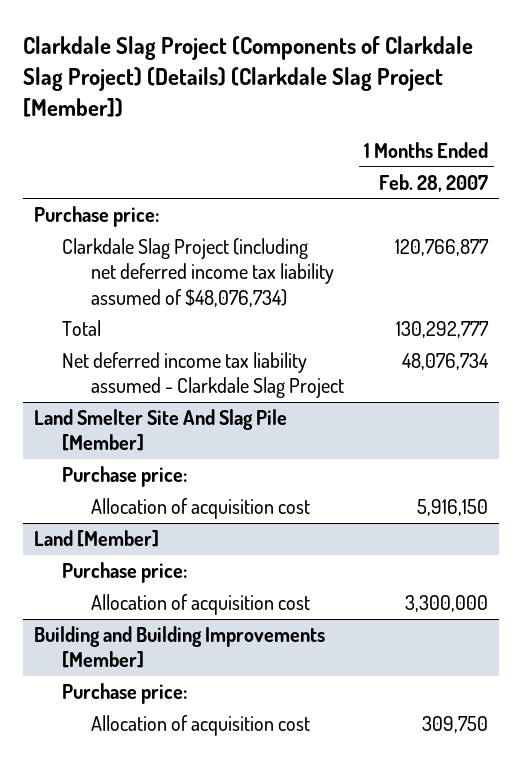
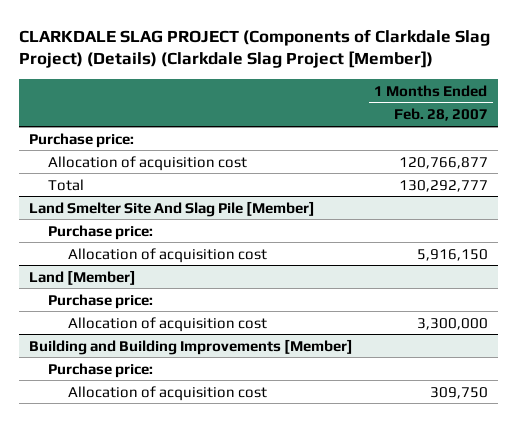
- Clarkdale Slag Project (Components of Clarkdale Slag Project) (Details) (Clarkdale Slag Project [Member])
+ CLARKDALE SLAG PROJECT (Components of Clarkdale Slag Project) (Details) (Clarkdale Slag Project [Member])
- Clarkdale Slag Project (including net deferred income tax liability assumed of $48,076,734) | 120,766,877
+ Allocation of acquisition cost | 120,766,877
- Net deferred income tax liability assumed - Clarkdale Slag Project | 48,076,734

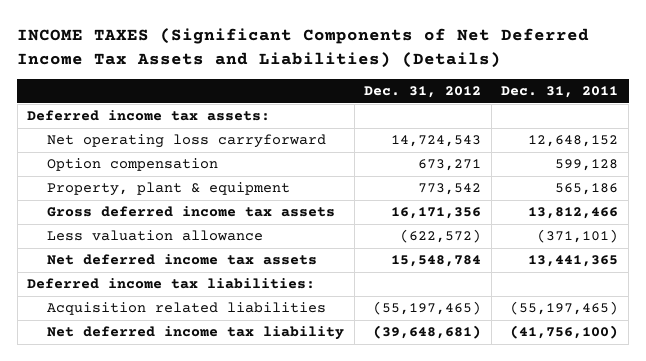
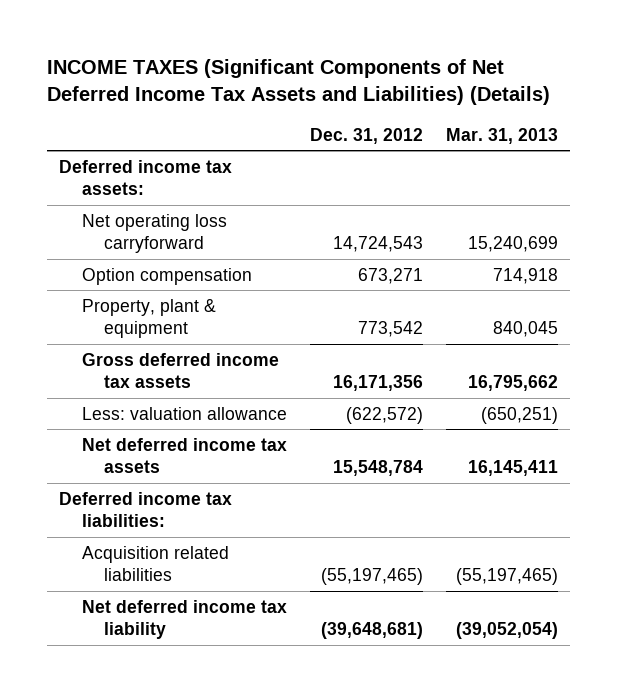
- | Dec. 31, 2012 | Dec. 31, 2011
+ | Dec. 31, 2012 | Mar. 31, 2013
- Less valuation allowance | (622,572) | (371,101)
+ Less: valuation allowance | (622,572) | (650,251)

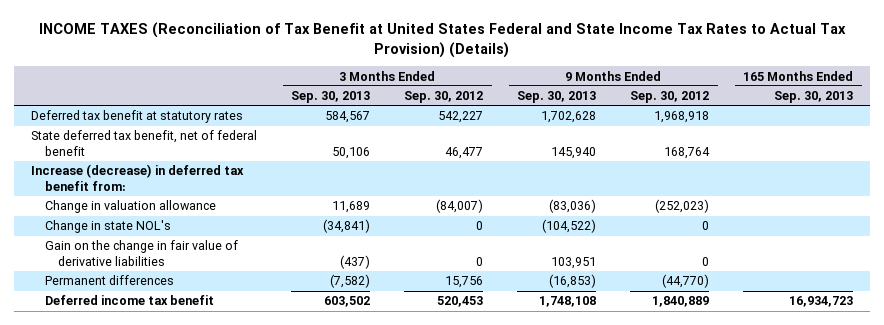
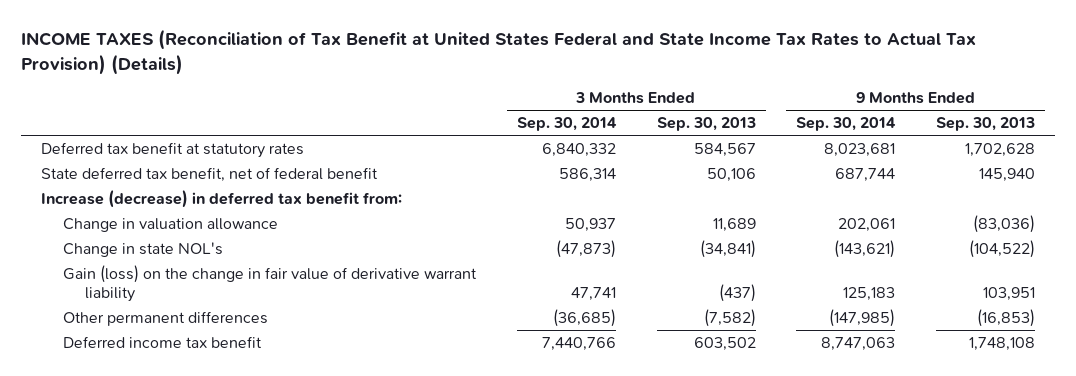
- | 3 Months Ended Sep. 30, 2013 | 3 Months Ended Sep. 30, 2012 | 9 Months Ended Sep. 30, 2013 | 9 Months Ended Sep. 30, 2012 | 165 Months Ended Sep. 30, 2013
+ | 3 Months Ended Sep. 30, 2014 | 3 Months Ended Sep. 30, 2013 | 9 Months Ended Sep. 30, 2014 | 9 Months Ended Sep. 30, 2013
- Gain on the change in fair value of derivative liabilities | (437) | 0 | 103,951 | 0 |
- Permanent differences | (7,582) | 15,756 | (16,853) | (44,770) |
+ Gain (loss) on the change in fair value of derivative warrant liability | 47,741 | (437) | 125,183 | 103,951
+ Other permanent differences | (36,685) | (7,582) | (147,985) | (16,853)

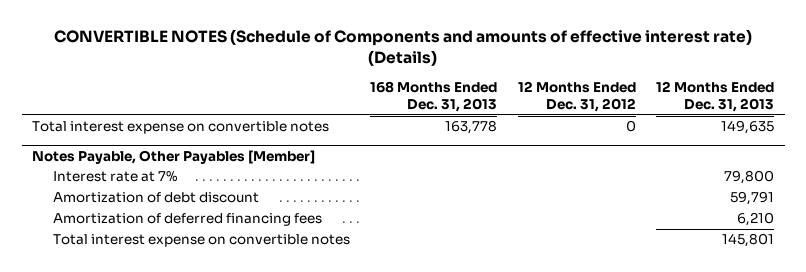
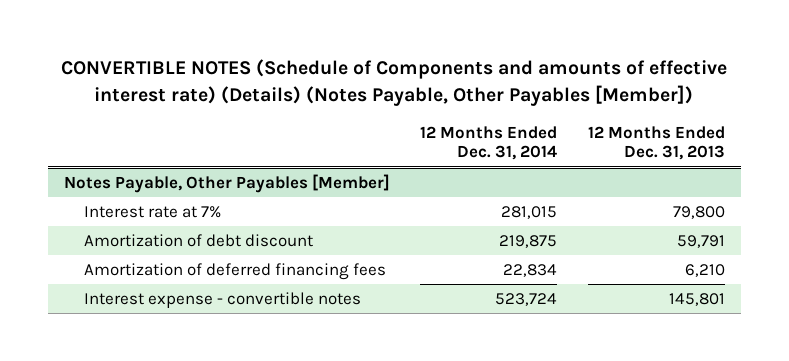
- CONVERTIBLE NOTES (Schedule of Components and amounts of effective interest rate) (Details)
+ CONVERTIBLE NOTES (Schedule of Components and amounts of effective interest rate) (Details) (Notes Payable, Other Payables [Member])
- | 168 Months Ended Dec. 31, 2013 | 12 Months Ended Dec. 31, 2012 | 12 Months Ended Dec. 31, 2013
+ | 12 Months Ended Dec. 31, 2014 | 12 Months Ended Dec. 31, 2013
- Total interest expense on convertible notes | 163,778 | 0 | 149,635
@ Notes Payable, Other Payables [Member]
- Total interest expense on convertible notes | | | 145,801
+ Interest expense - convertible notes | 523,724 | 145,801

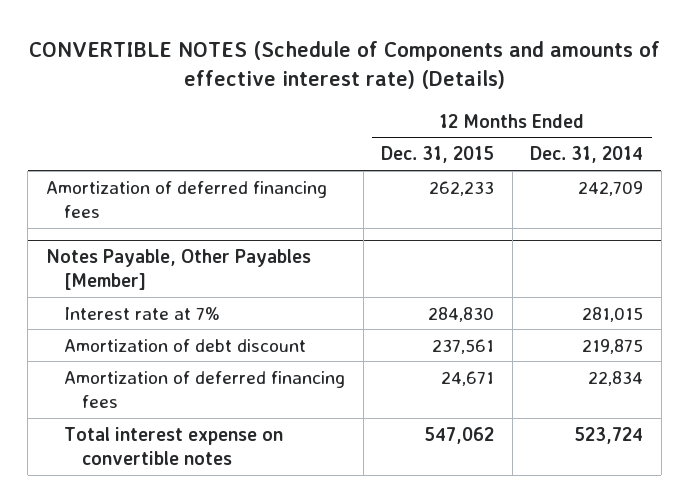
- CONVERTIBLE NOTES (Schedule of Components and amounts of effective interest rate) (Details) (Notes Payable, Other Payables [Member])
+ CONVERTIBLE NOTES (Schedule of Components and amounts of effective interest rate) (Details)
- | 12 Months Ended Dec. 31, 2014 | 12 Months Ended Dec. 31, 2013
+ | 12 Months Ended Dec. 31, 2015 | 12 Months Ended Dec. 31, 2014
+ Amortization of deferred financing fees | 262,233 | 242,709
@ Notes Payable, Other Payables [Member]
- Interest expense - convertible notes | 523,724 | 145,801
+ Total interest expense on convertible notes | 547,062 | 523,724

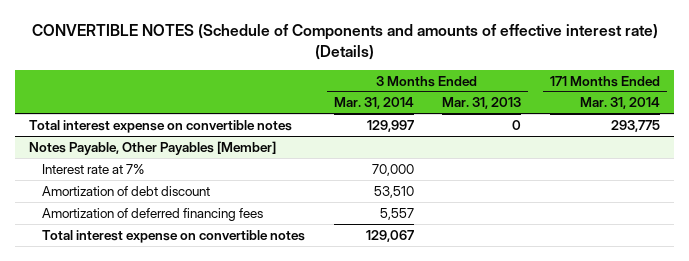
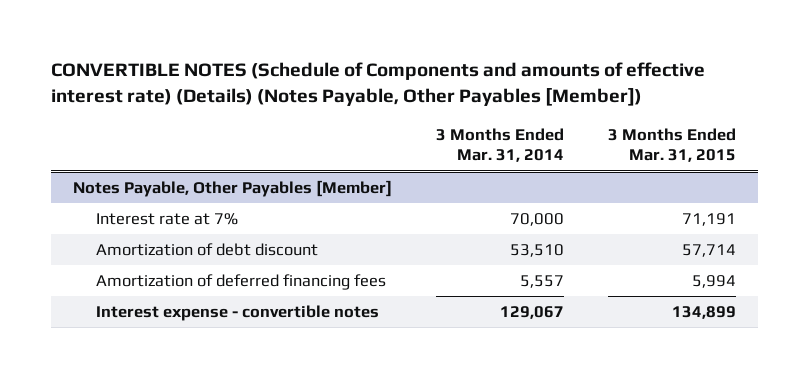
- CONVERTIBLE NOTES (Schedule of Components and amounts of effective interest rate) (Details)
+ CONVERTIBLE NOTES (Schedule of Components and amounts of effective interest rate) (Details) (Notes Payable, Other Payables [Member])
- | 3 Months Ended Mar. 31, 2014 | 3 Months Ended Mar. 31, 2013 | 171 Months Ended Mar. 31, 2014
+ | 3 Months Ended Mar. 31, 2014 | 3 Months Ended Mar. 31, 2015
- Total interest expense on convertible notes | 129,997 | 0 | 293,775
@ Notes Payable, Other Payables [Member]
- Total interest expense on convertible notes | 129,067 | |
+ Interest expense - convertible notes | 129,067 | 134,899

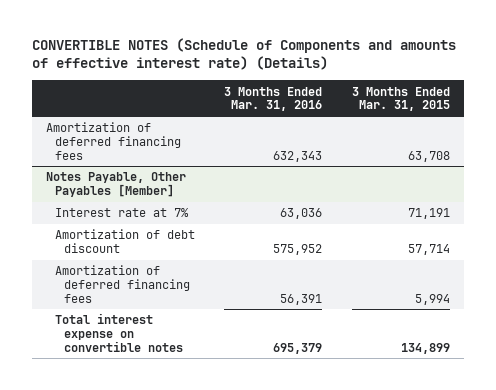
- CONVERTIBLE NOTES (Schedule of Components and amounts of effective interest rate) (Details) (Notes Payable, Other Payables [Member])
+ CONVERTIBLE NOTES (Schedule of Components and amounts of effective interest rate) (Details)
- | 3 Months Ended Mar. 31, 2014 | 3 Months Ended Mar. 31, 2015
+ | 3 Months Ended Mar. 31, 2016 | 3 Months Ended Mar. 31, 2015
+ Amortization of deferred financing fees | 632,343 | 63,708
@ Notes Payable, Other Payables [Member]
- Interest expense - convertible notes | 129,067 | 134,899
+ Total interest expense on convertible notes | 695,379 | 134,899

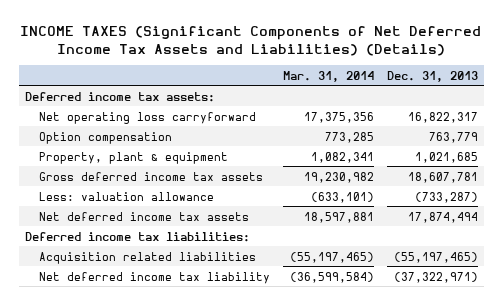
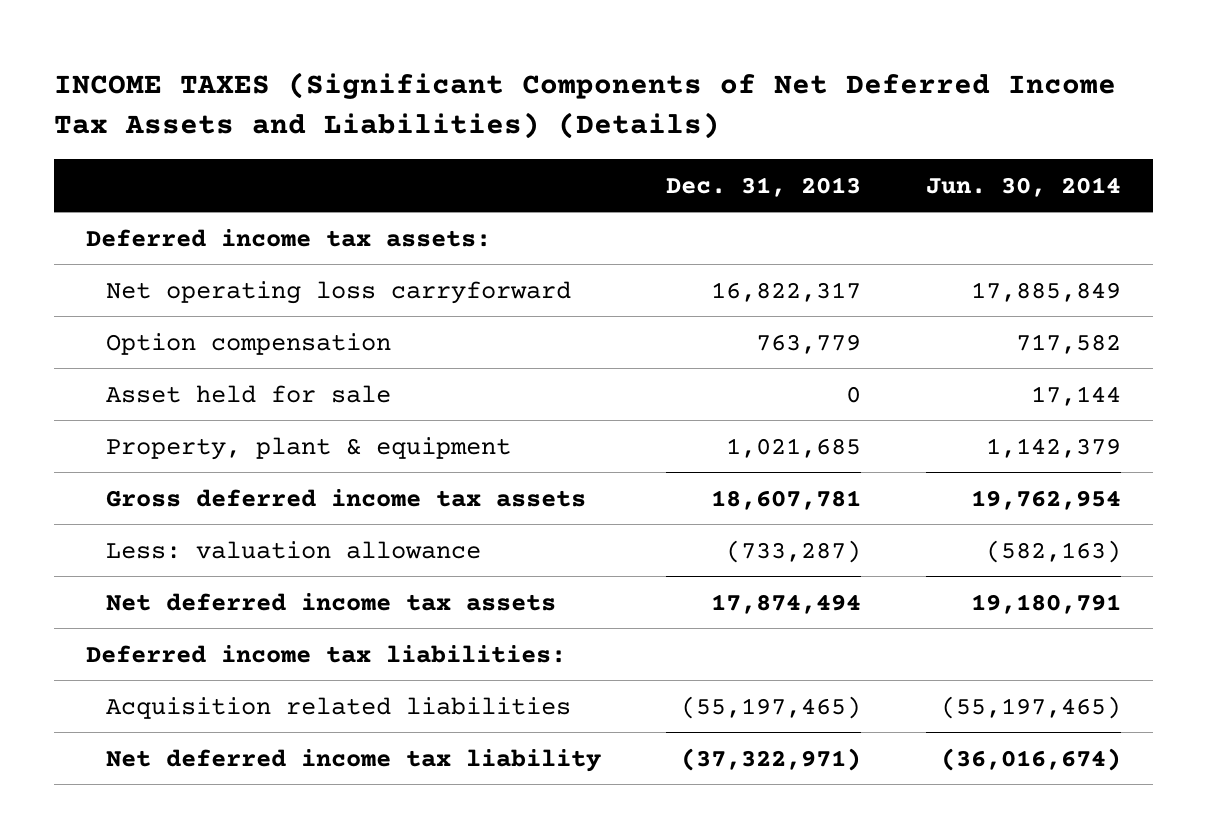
- | Mar. 31, 2014 | Dec. 31, 2013
+ | Dec. 31, 2013 | Jun. 30, 2014
+ Asset held for sale | 0 | 17,144

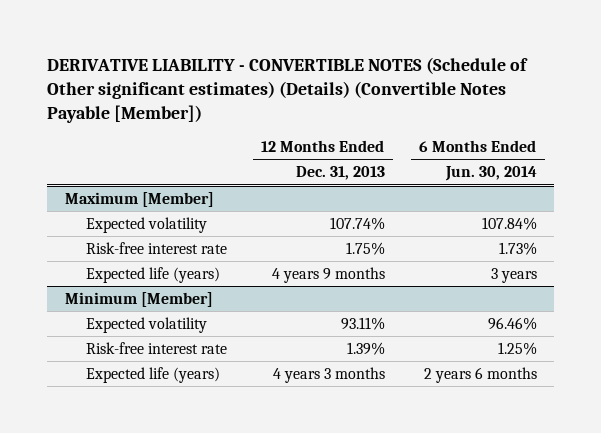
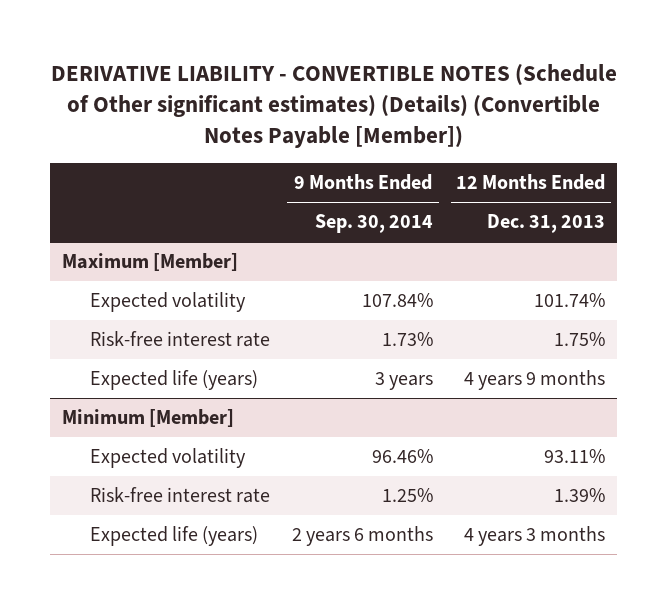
- | 12 Months Ended Dec. 31, 2013 | 6 Months Ended Jun. 30, 2014
+ | 9 Months Ended Sep. 30, 2014 | 12 Months Ended Dec. 31, 2013
@ Maximum [Member]
- Expected volatility | 107.74% | 107.84%
+ Expected volatility | 107.84% | 101.74%

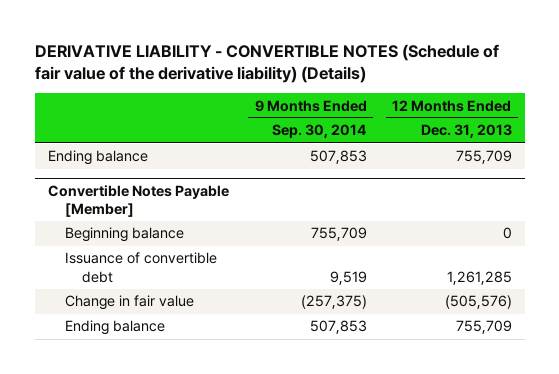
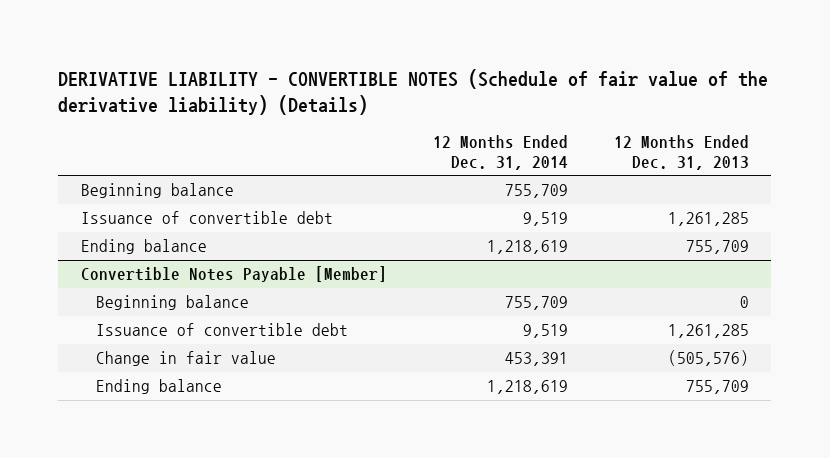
- | 9 Months Ended Sep. 30, 2014 | 12 Months Ended Dec. 31, 2013
+ | 12 Months Ended Dec. 31, 2014 | 12 Months Ended Dec. 31, 2013
+ Beginning balance | 755,709 |
+ Issuance of convertible debt | 9,519 | 1,261,285

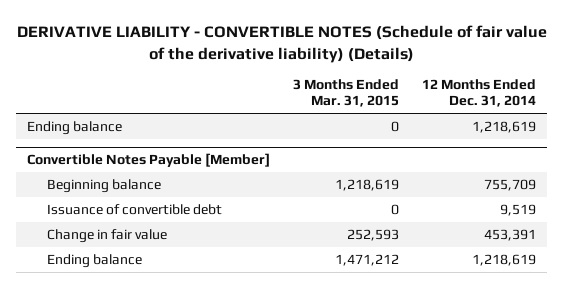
- | 12 Months Ended Dec. 31, 2014 | 12 Months Ended Dec. 31, 2013
+ | 3 Months Ended Mar. 31, 2015 | 12 Months Ended Dec. 31, 2014
- Beginning balance | 755,709 |
- Issuance of convertible debt | 9,519 | 1,261,285

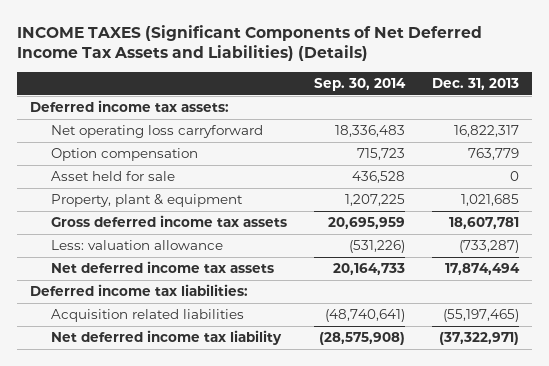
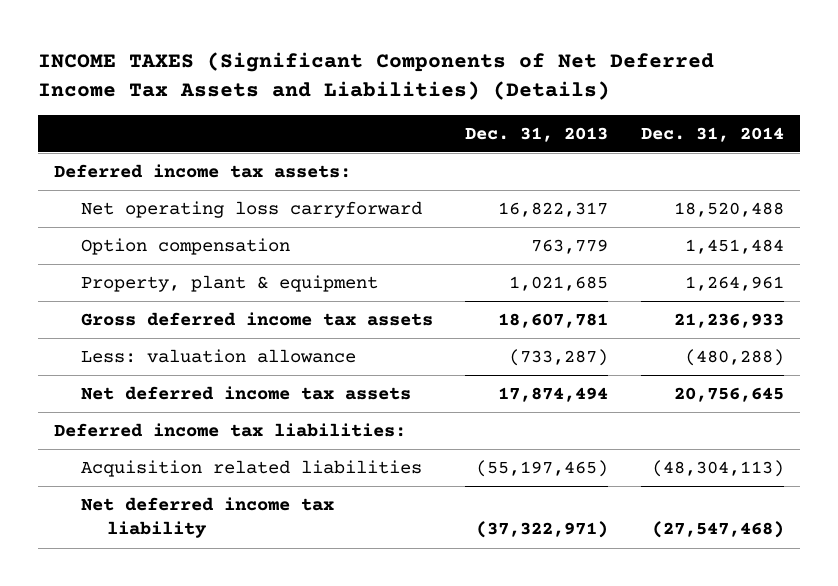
- | Sep. 30, 2014 | Dec. 31, 2013
+ | Dec. 31, 2013 | Dec. 31, 2014
- Asset held for sale | 436,528 | 0

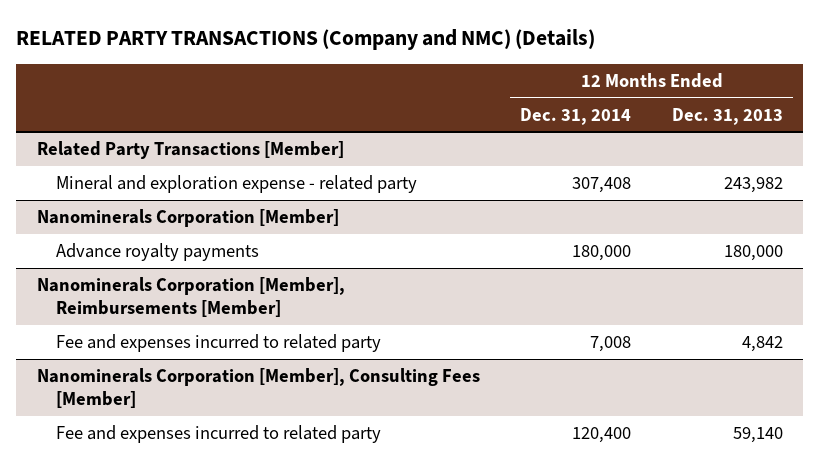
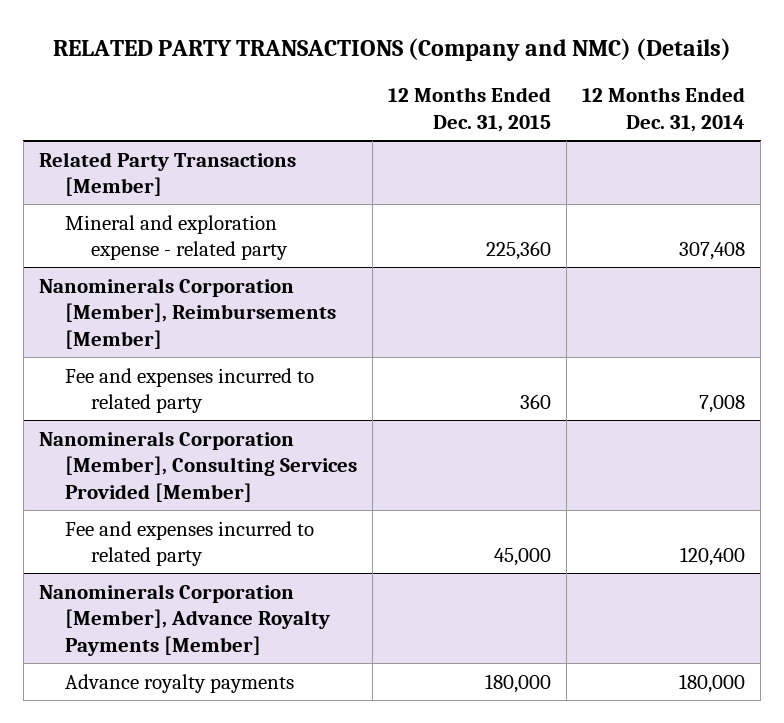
- | 12 Months Ended Dec. 31, 2014 | 12 Months Ended Dec. 31, 2013
+ | 12 Months Ended Dec. 31, 2015 | 12 Months Ended Dec. 31, 2014
- Nanominerals Corporation [Member]
- Advance royalty payments | 180,000 | 180,000
- Nanominerals Corporation [Member], Consulting Fees [Member]
+ Nanominerals Corporation [Member], Consulting Services Provided [Member]
+ Nanominerals Corporation [Member], Advance Royalty Payments [Member]
+ Advance royalty payments | 180,000 | 180,000

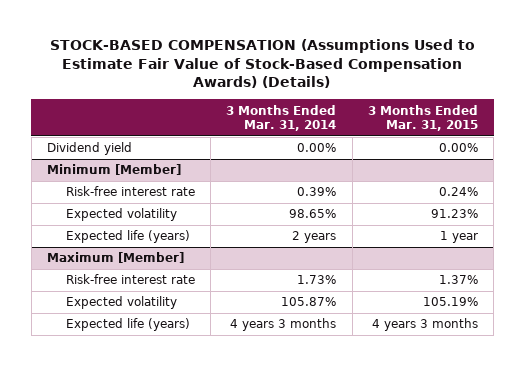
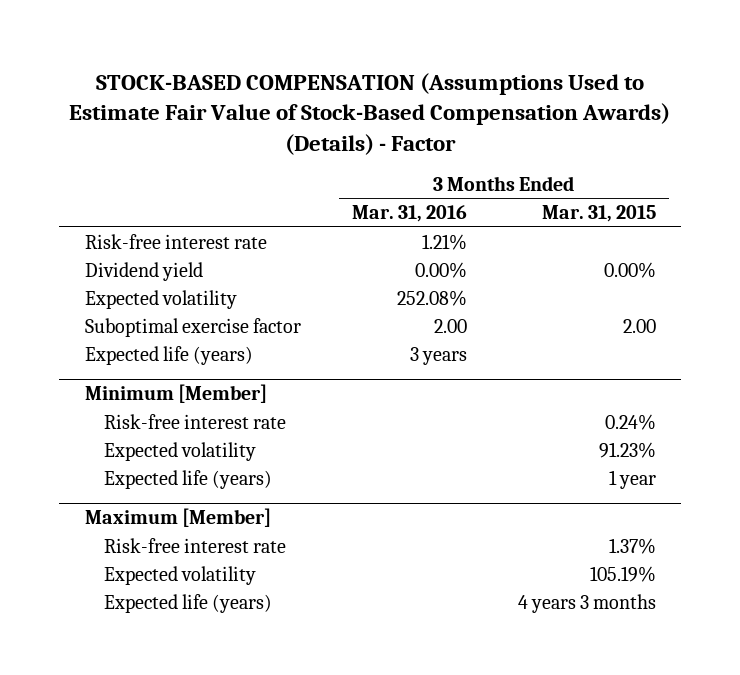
- STOCK-BASED COMPENSATION (Assumptions Used to Estimate Fair Value of Stock-Based Compensation Awards) (Details)
+ STOCK-BASED COMPENSATION (Assumptions Used to Estimate Fair Value of Stock-Based Compensation Awards) (Details) - Factor
- | 3 Months Ended Mar. 31, 2014 | 3 Months Ended Mar. 31, 2015
+ | 3 Months Ended Mar. 31, 2016 | 3 Months Ended Mar. 31, 2015
+ Risk-free interest rate | 1.21% |
+ Expected volatility | 252.08% |
+ Suboptimal exercise factor | 2.00 | 2.00
+ Expected life (years) | 3 years |

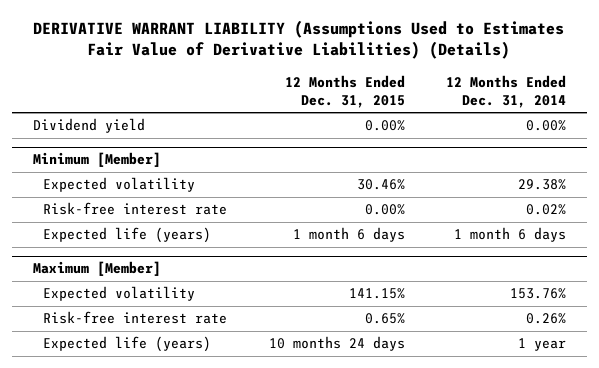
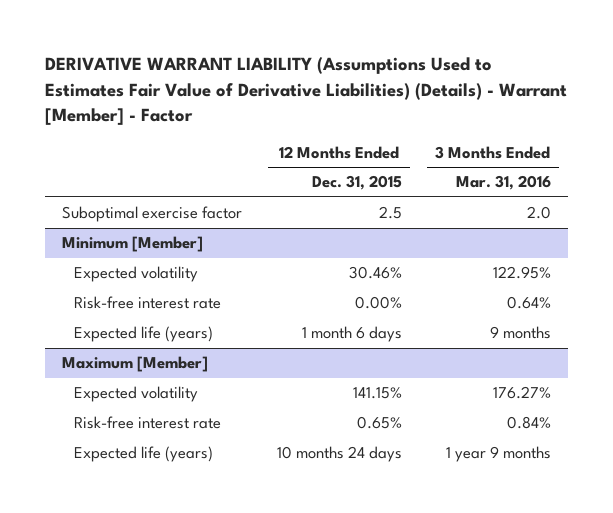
- DERIVATIVE WARRANT LIABILITY (Assumptions Used to Estimates Fair Value of Derivative Liabilities) (Details)
+ DERIVATIVE WARRANT LIABILITY (Assumptions Used to Estimates Fair Value of Derivative Liabilities) (Details) - Warrant [Member] - Factor
- | 12 Months Ended Dec. 31, 2015 | 12 Months Ended Dec. 31, 2014
+ | 12 Months Ended Dec. 31, 2015 | 3 Months Ended Mar. 31, 2016
- Dividend yield | 0.00% | 0.00%
+ Suboptimal exercise factor | 2.5 | 2.0

